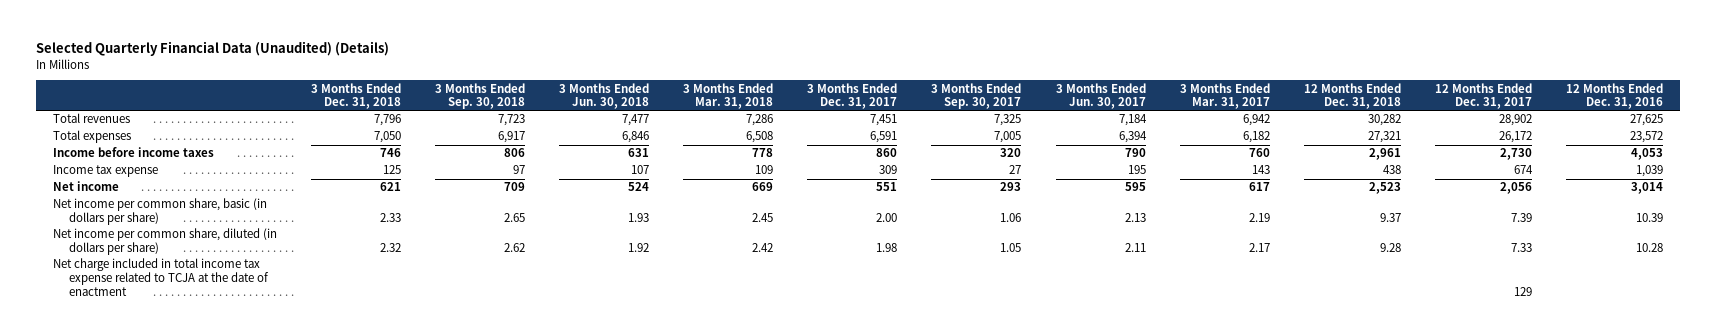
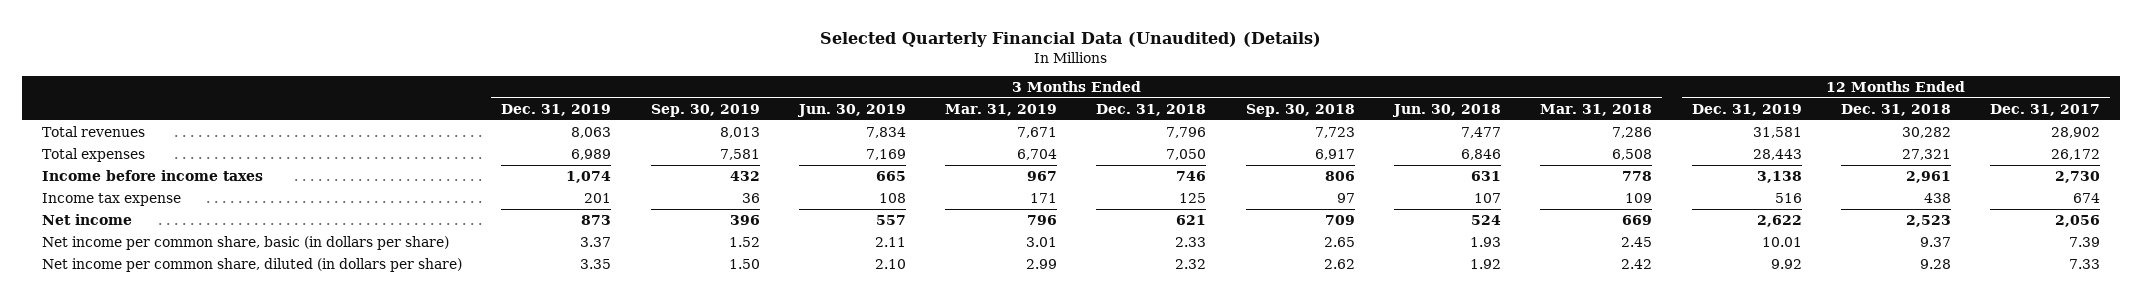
- | 3 Months Ended Dec. 31, 2018 | 3 Months Ended Sep. 30, 2018 | 3 Months Ended Jun. 30, 2018 | 3 Months Ended Mar. 31, 2018 | 3 Months Ended Dec. 31, 2017 | 3 Months Ended Sep. 30, 2017 | 3 Months Ended Jun. 30, 2017 | 3 Months Ended Mar. 31, 2017 | 12 Months Ended Dec. 31, 2018 | 12 Months Ended Dec. 31, 2017 | 12 Months Ended Dec. 31, 2016
+ | 3 Months Ended Dec. 31, 2019 | 3 Months Ended Sep. 30, 2019 | 3 Months Ended Jun. 30, 2019 | 3 Months Ended Mar. 31, 2019 | 3 Months Ended Dec. 31, 2018 | 3 Months Ended Sep. 30, 2018 | 3 Months Ended Jun. 30, 2018 | 3 Months Ended Mar. 31, 2018 | 12 Months Ended Dec. 31, 2019 | 12 Months Ended Dec. 31, 2018 | 12 Months Ended Dec. 31, 2017
- Net charge included in total income tax expense related to TCJA at the date of enactment | | | | | | | | | | 129 |

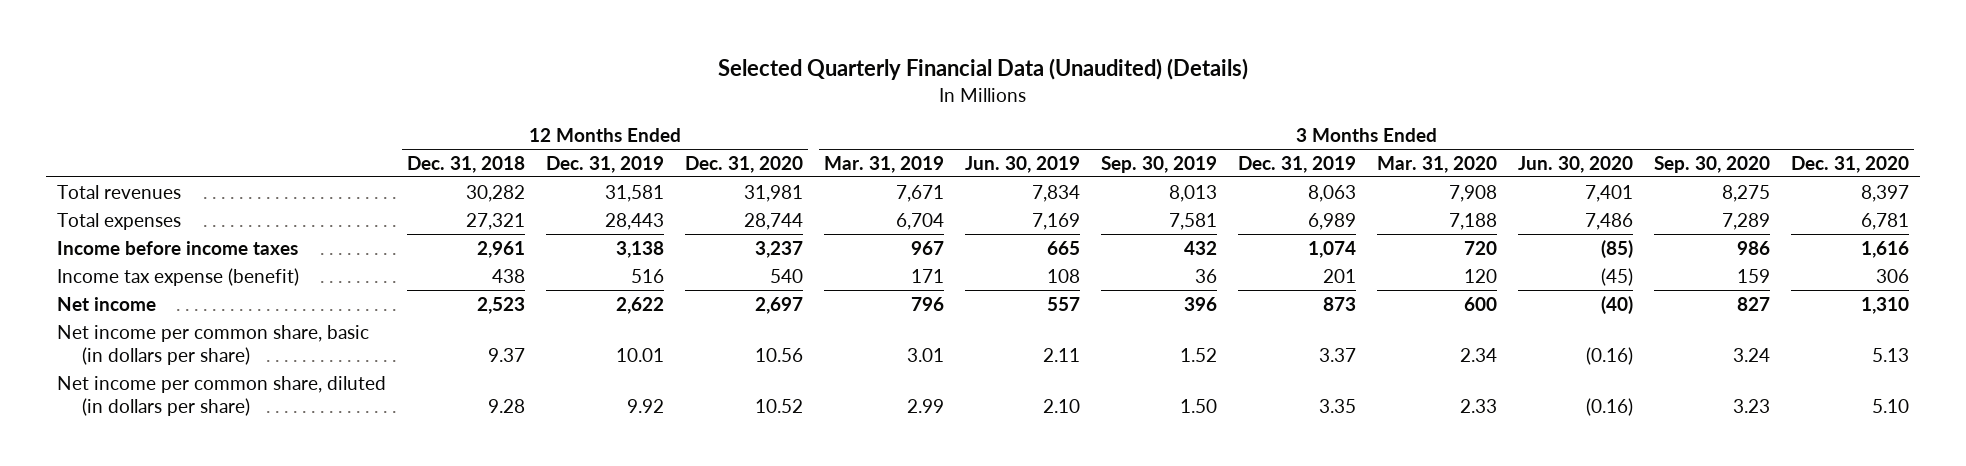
- | 3 Months Ended Dec. 31, 2019 | 3 Months Ended Sep. 30, 2019 | 3 Months Ended Jun. 30, 2019 | 3 Months Ended Mar. 31, 2019 | 3 Months Ended Dec. 31, 2018 | 3 Months Ended Sep. 30, 2018 | 3 Months Ended Jun. 30, 2018 | 3 Months Ended Mar. 31, 2018 | 12 Months Ended Dec. 31, 2019 | 12 Months Ended Dec. 31, 2018 | 12 Months Ended Dec. 31, 2017
+ | 12 Months Ended Dec. 31, 2018 | 12 Months Ended Dec. 31, 2019 | 12 Months Ended Dec. 31, 2020 | 3 Months Ended Mar. 31, 2019 | 3 Months Ended Jun. 30, 2019 | 3 Months Ended Sep. 30, 2019 | 3 Months Ended Dec. 31, 2019 | 3 Months Ended Mar. 31, 2020 | 3 Months Ended Jun. 30, 2020 | 3 Months Ended Sep. 30, 2020 | 3 Months Ended Dec. 31, 2020
- Income tax expense | 201 | 36 | 108 | 171 | 125 | 97 | 107 | 109 | 516 | 438 | 674
+ Income tax expense (benefit) | 438 | 516 | 540 | 171 | 108 | 36 | 201 | 120 | (45) | 159 | 306

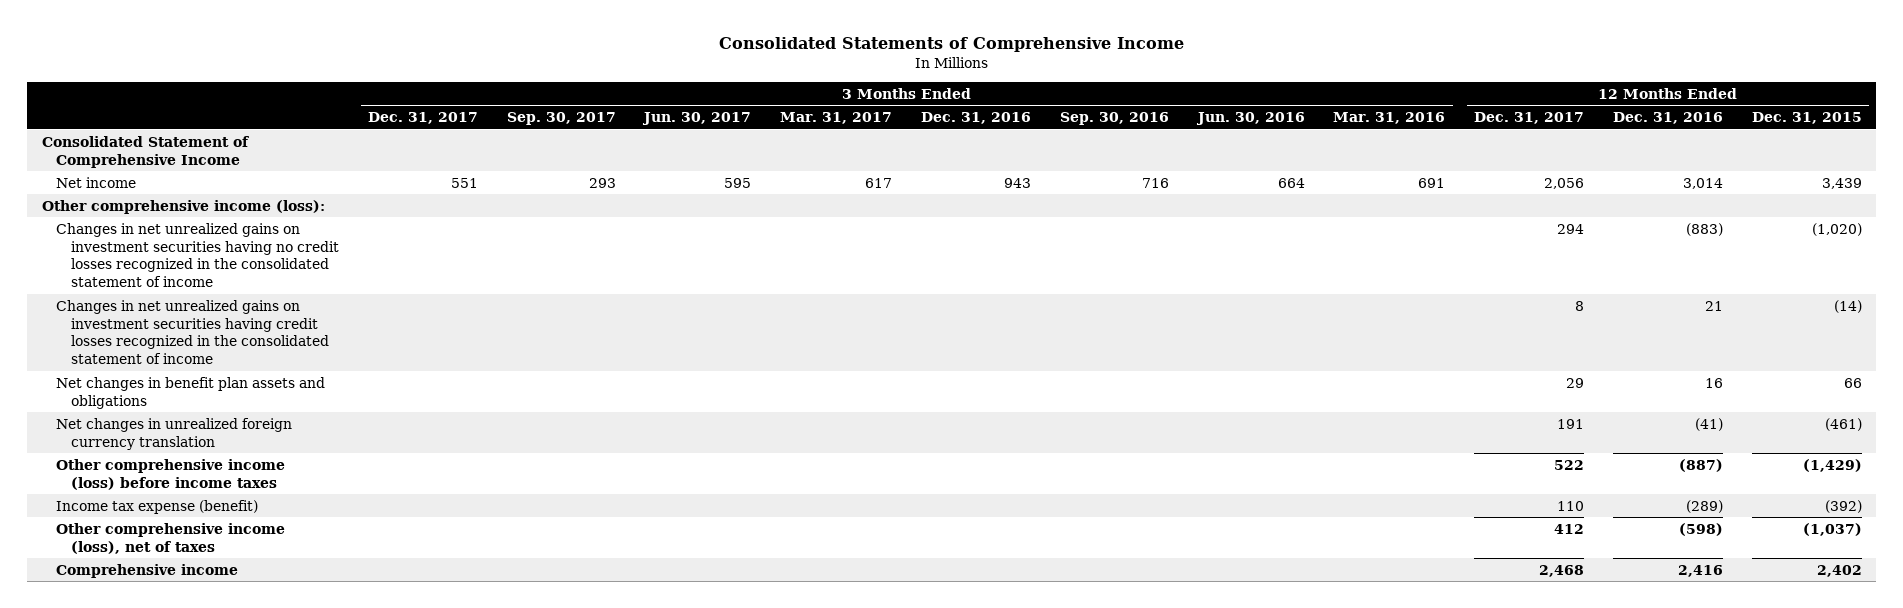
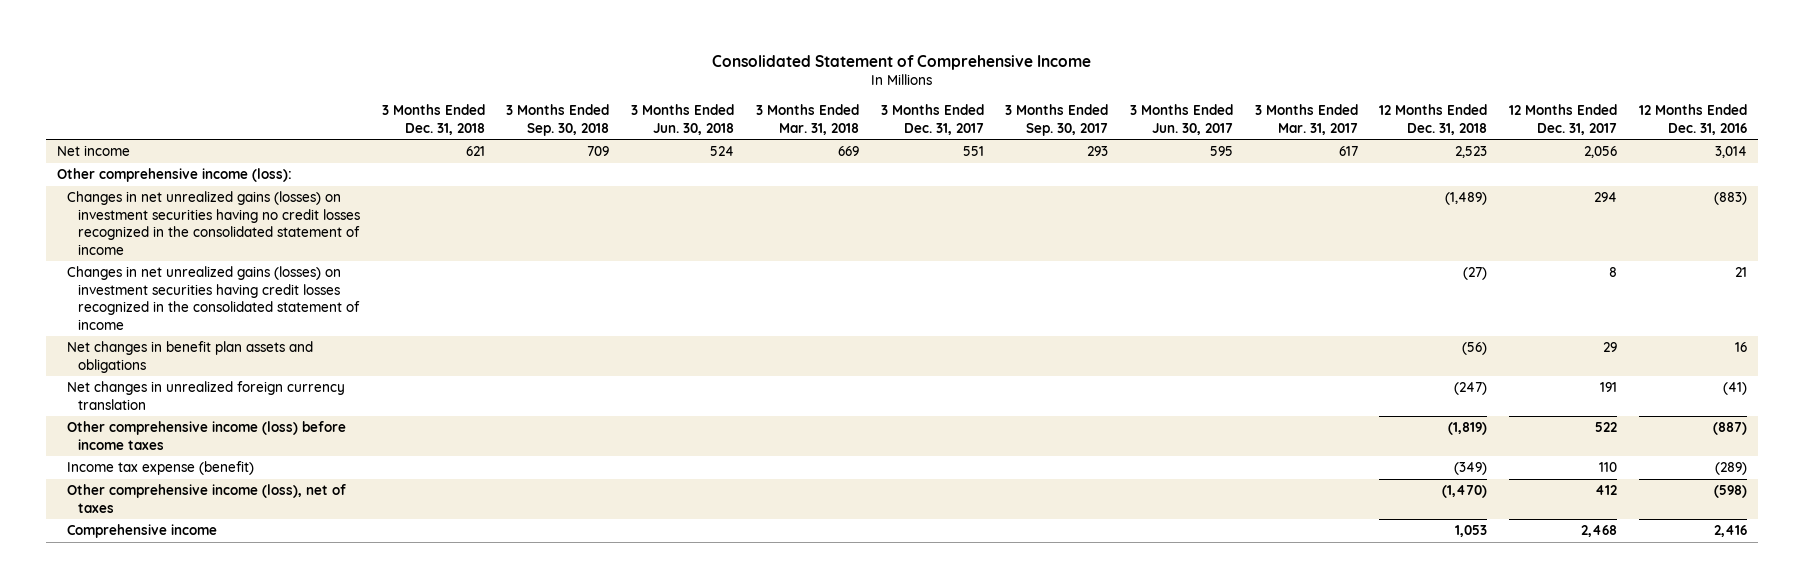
- Consolidated Statements of Comprehensive Income
+ Consolidated Statement of Comprehensive Income
- | 3 Months Ended Dec. 31, 2017 | 3 Months Ended Sep. 30, 2017 | 3 Months Ended Jun. 30, 2017 | 3 Months Ended Mar. 31, 2017 | 3 Months Ended Dec. 31, 2016 | 3 Months Ended Sep. 30, 2016 | 3 Months Ended Jun. 30, 2016 | 3 Months Ended Mar. 31, 2016 | 12 Months Ended Dec. 31, 2017 | 12 Months Ended Dec. 31, 2016 | 12 Months Ended Dec. 31, 2015
+ | 3 Months Ended Dec. 31, 2018 | 3 Months Ended Sep. 30, 2018 | 3 Months Ended Jun. 30, 2018 | 3 Months Ended Mar. 31, 2018 | 3 Months Ended Dec. 31, 2017 | 3 Months Ended Sep. 30, 2017 | 3 Months Ended Jun. 30, 2017 | 3 Months Ended Mar. 31, 2017 | 12 Months Ended Dec. 31, 2018 | 12 Months Ended Dec. 31, 2017 | 12 Months Ended Dec. 31, 2016
- Consolidated Statement of Comprehensive Income
- Changes in net unrealized gains on investment securities having no credit losses recognized in the consolidated statement of income | | | | | | | | | 294 | (883) | (1,020)
- Changes in net unrealized gains on investment securities having credit losses recognized in the consolidated statement of income | | | | | | | | | 8 | 21 | (14)
+ Changes in net unrealized gains (losses) on investment securities having no credit losses recognized in the consolidated statement of income | | | | | | | | | (1,489) | 294 | (883)
+ Changes in net unrealized gains (losses) on investment securities having credit losses recognized in the consolidated statement of income | | | | | | | | | (27) | 8 | 21

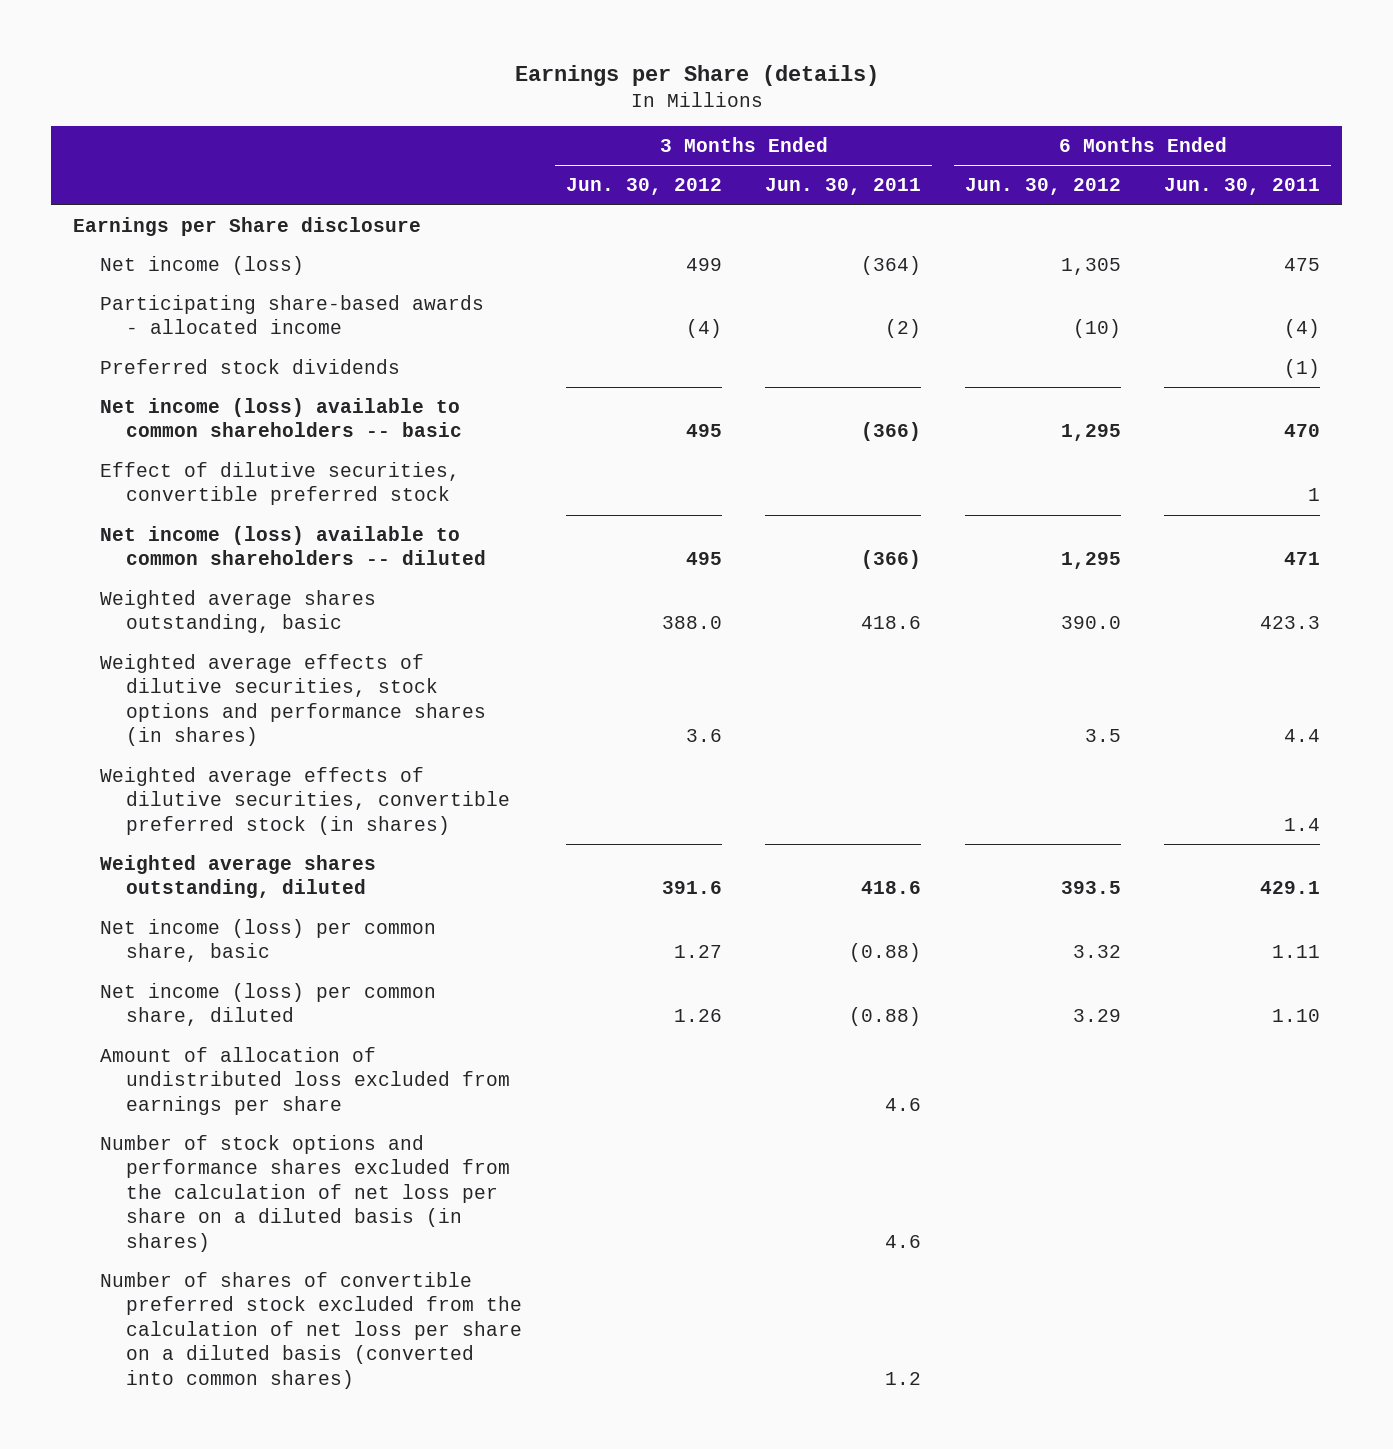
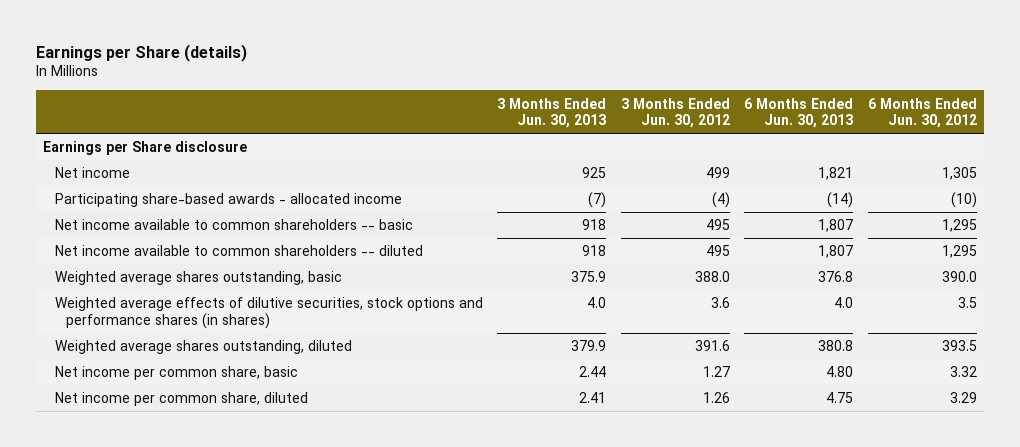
- | 3 Months Ended Jun. 30, 2012 | 3 Months Ended Jun. 30, 2011 | 6 Months Ended Jun. 30, 2012 | 6 Months Ended Jun. 30, 2011
+ | 3 Months Ended Jun. 30, 2013 | 3 Months Ended Jun. 30, 2012 | 6 Months Ended Jun. 30, 2013 | 6 Months Ended Jun. 30, 2012
- Net income (loss) | 499 | (364) | 1,305 | 475
+ Net income | 925 | 499 | 1,821 | 1,305
- Preferred stock dividends | | | | (1)
- Net income (loss) available to common shareholders -- basic | 495 | (366) | 1,295 | 470
- Effect of dilutive securities, convertible preferred stock | | | | 1
- Net income (loss) available to common shareholders -- diluted | 495 | (366) | 1,295 | 471
+ Net income available to common shareholders -- basic | 918 | 495 | 1,807 | 1,295
+ Net income available to common shareholders -- diluted | 918 | 495 | 1,807 | 1,295
- Weighted average effects of dilutive securities, convertible preferred stock (in shares) | | | | 1.4
- Net income (loss) per common share, basic | 1.27 | (0.88) | 3.32 | 1.11
- Net income (loss) per common share, diluted | 1.26 | (0.88) | 3.29 | 1.10
- Amount of allocation of undistributed loss excluded from earnings per share | | 4.6 | |
- Number of stock options and performance shares excluded from the calculation of net loss per share on a diluted basis (in shares) | | 4.6 | |
- Number of shares of convertible preferred stock excluded from the calculation of net loss per share on a diluted basis (converted into common shares) | | 1.2 | |
+ Net income per common share, basic | 2.44 | 1.27 | 4.80 | 3.32
+ Net income per common share, diluted | 2.41 | 1.26 | 4.75 | 3.29

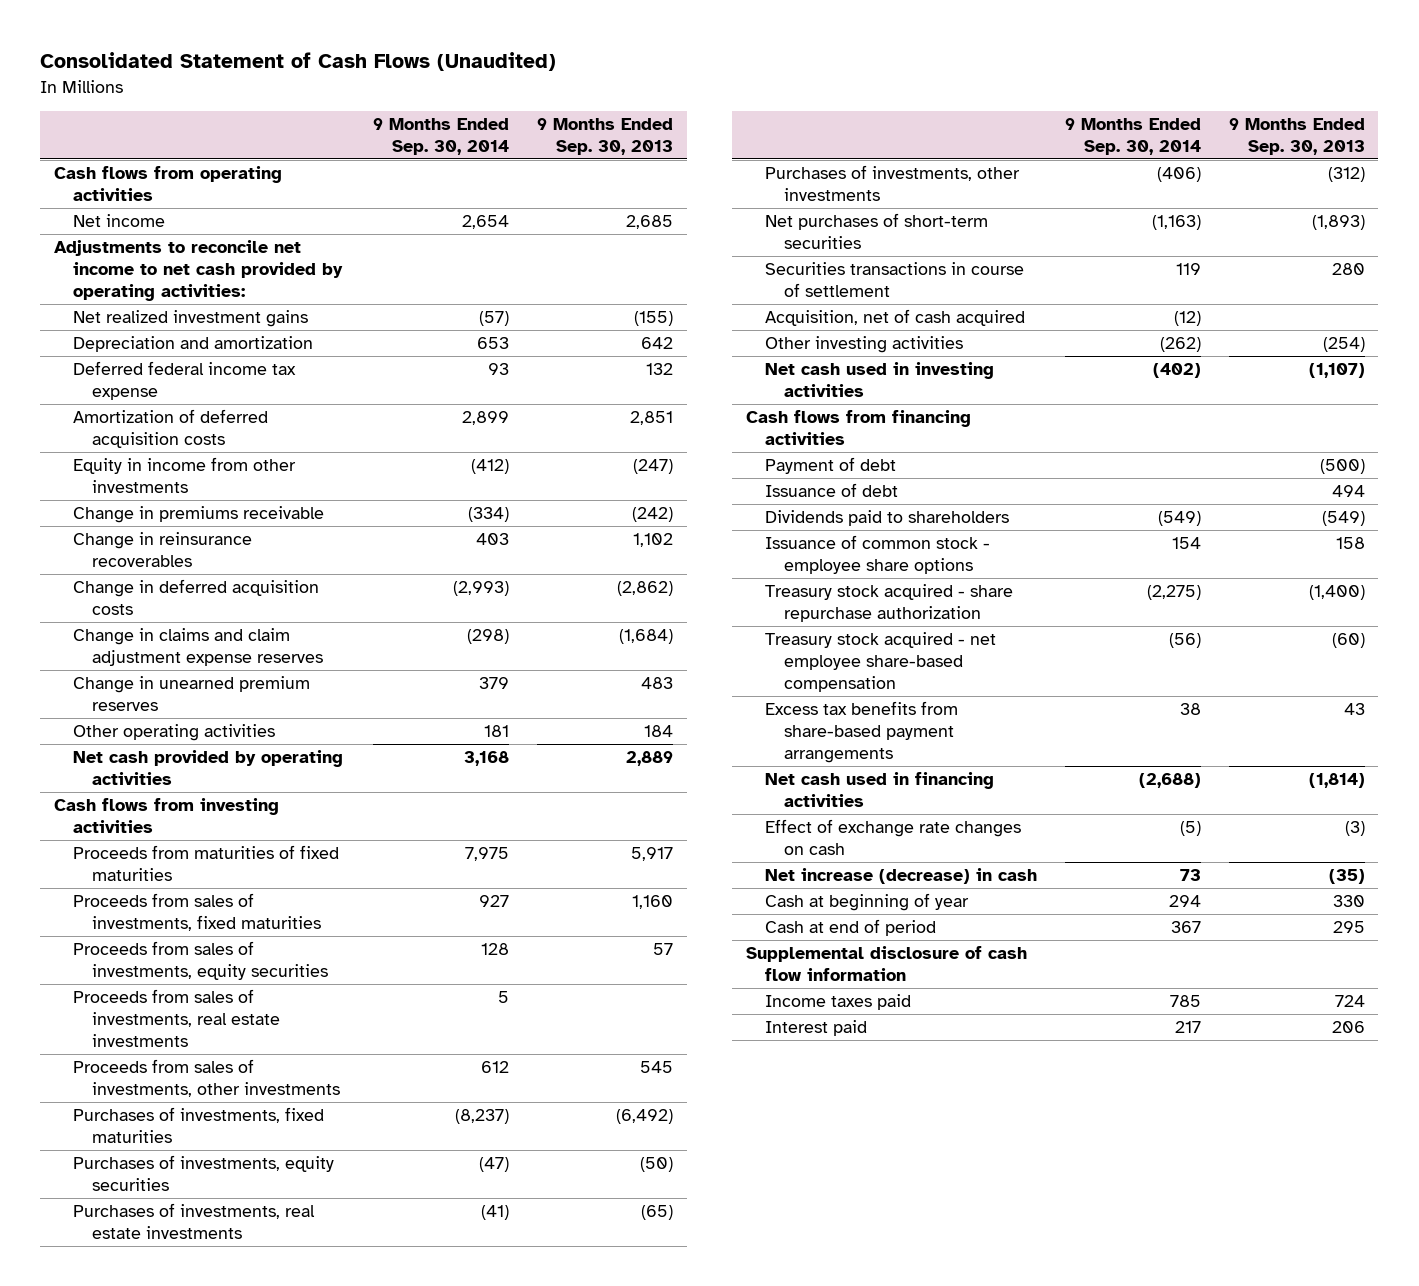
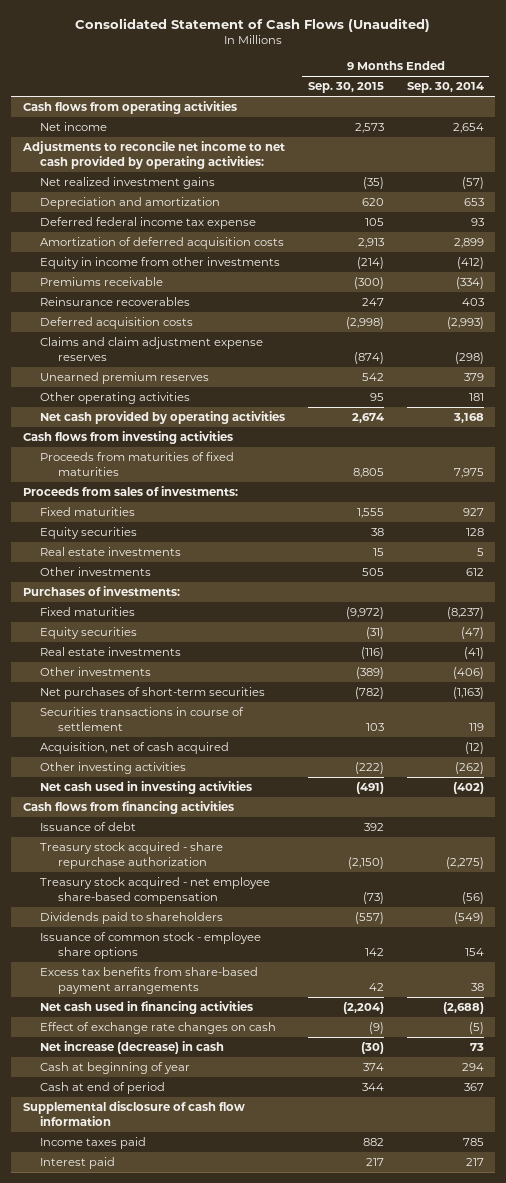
- | 9 Months Ended Sep. 30, 2014 | 9 Months Ended Sep. 30, 2013
+ | 9 Months Ended Sep. 30, 2015 | 9 Months Ended Sep. 30, 2014
- Change in premiums receivable | (334) | (242)
- Change in reinsurance recoverables | 403 | 1,102
- Change in deferred acquisition costs | (2,993) | (2,862)
- Change in claims and claim adjustment expense reserves | (298) | (1,684)
- Change in unearned premium reserves | 379 | 483
+ Premiums receivable | (300) | (334)
+ Reinsurance recoverables | 247 | 403
+ Deferred acquisition costs | (2,998) | (2,993)
+ Claims and claim adjustment expense reserves | (874) | (298)
+ Unearned premium reserves | 542 | 379
- Proceeds from sales of investments, fixed maturities | 927 | 1,160
- Proceeds from sales of investments, equity securities | 128 | 57
- Proceeds from sales of investments, real estate investments | 5 |
- Proceeds from sales of investments, other investments | 612 | 545
- Purchases of investments, fixed maturities | (8,237) | (6,492)
- Purchases of investments, equity securities | (47) | (50)
- Purchases of investments, real estate investments | (41) | (65)
- Purchases of investments, other investments | (406) | (312)
+ Proceeds from sales of investments:
+ Fixed maturities | 1,555 | 927
+ Equity securities | 38 | 128
+ Real estate investments | 15 | 5
+ Other investments | 505 | 612
+ Purchases of investments:
+ Fixed maturities | (9,972) | (8,237)
+ Equity securities | (31) | (47)
+ Real estate investments | (116) | (41)
+ Other investments | (389) | (406)
- Payment of debt | | (500)
moved down: Dividends paid to shareholders | (557) | (549)
moved down: Issuance of common stock - employee share options | 142 | 154

